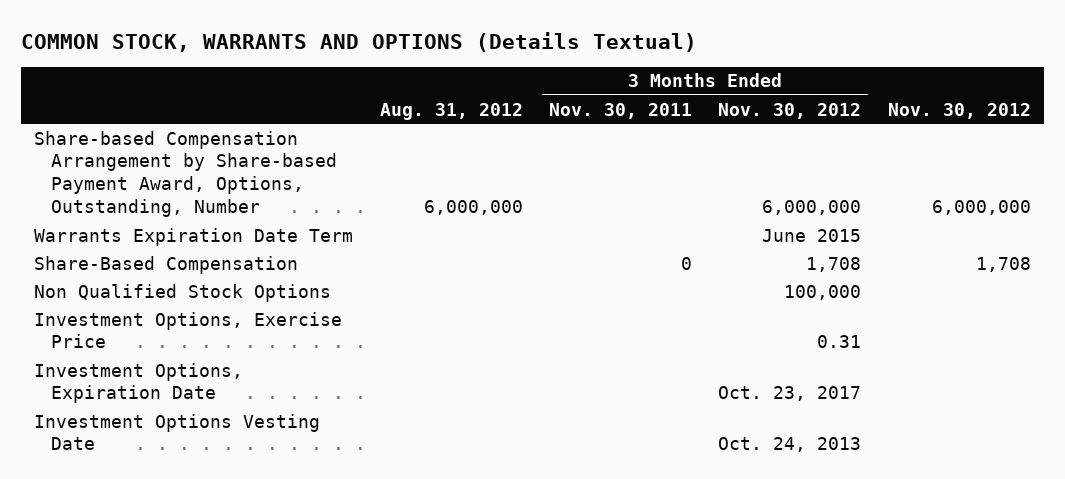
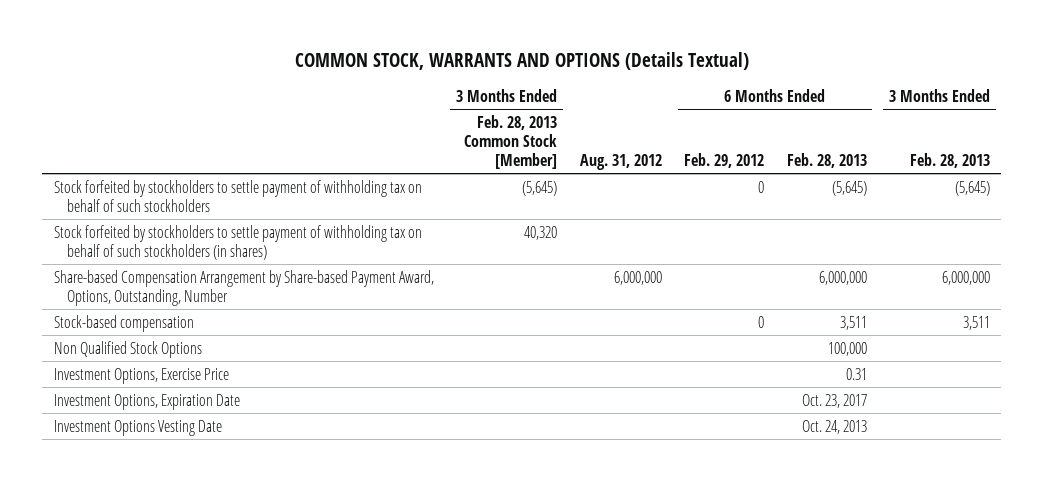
- | Aug. 31, 2012 | 3 Months Ended Nov. 30, 2011 | 3 Months Ended Nov. 30, 2012 | Nov. 30, 2012
+ | 3 Months Ended Feb. 28, 2013 Common Stock [Member] | Aug. 31, 2012 | 6 Months Ended Feb. 29, 2012 | 6 Months Ended Feb. 28, 2013 | 3 Months Ended Feb. 28, 2013
+ Stock forfeited by stockholders to settle payment of withholding tax on behalf of such stockholders | (5,645) | | 0 | (5,645) | (5,645)
+ Stock forfeited by stockholders to settle payment of withholding tax on behalf of such stockholders (in shares) | 40,320 | | | |
- Warrants Expiration Date Term | | | June 2015 |
- Share-Based Compensation | | 0 | 1,708 | 1,708
+ Stock-based compensation | | | 0 | 3,511 | 3,511

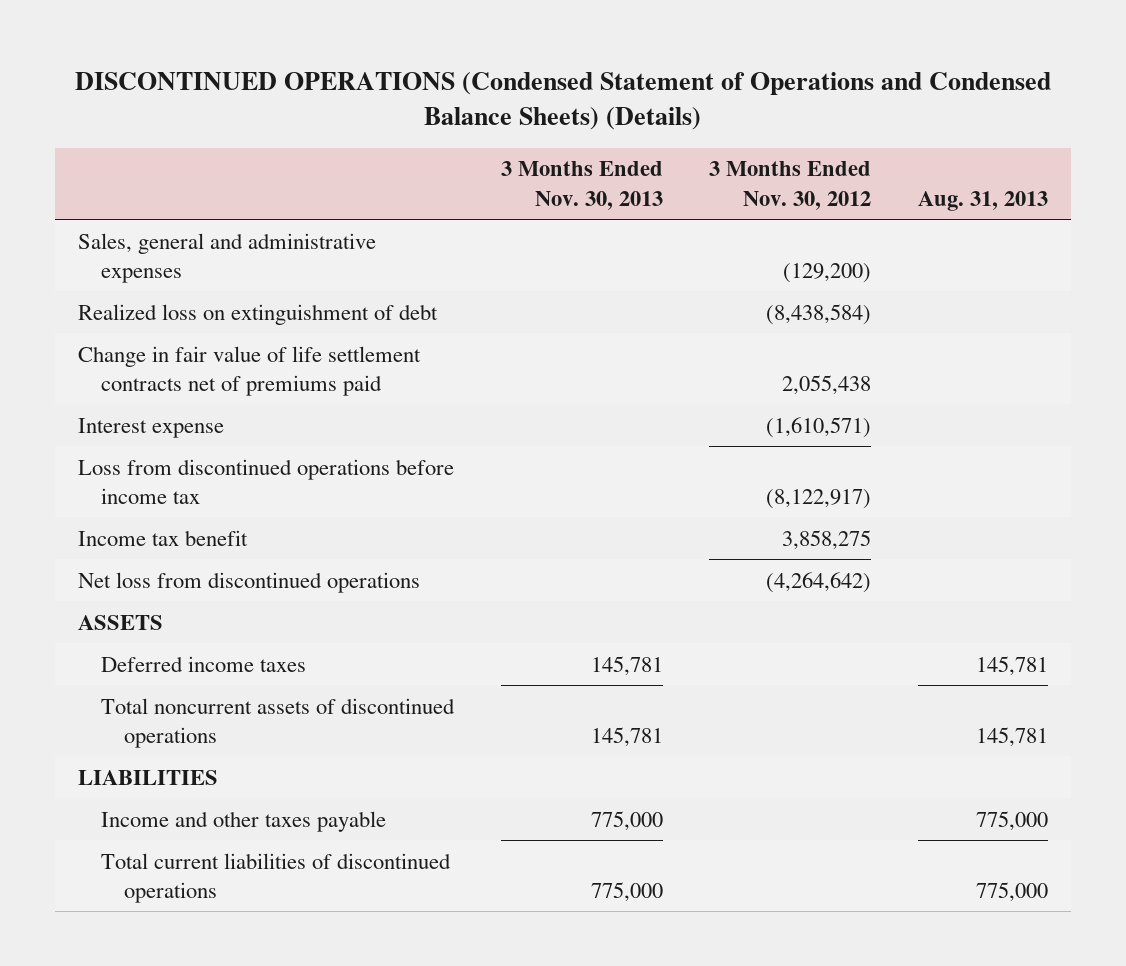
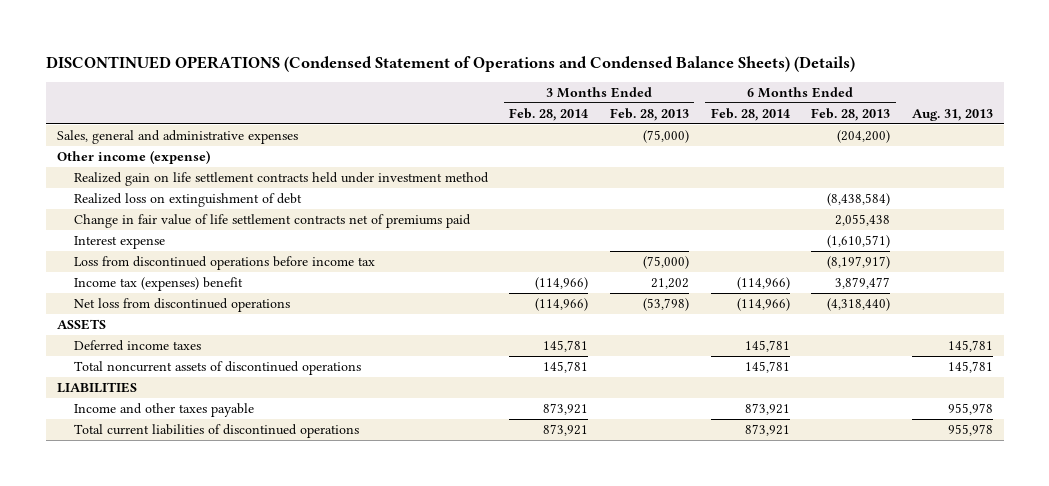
- | 3 Months Ended Nov. 30, 2013 | 3 Months Ended Nov. 30, 2012 | Aug. 31, 2013
+ | 3 Months Ended Feb. 28, 2014 | 3 Months Ended Feb. 28, 2013 | 6 Months Ended Feb. 28, 2014 | 6 Months Ended Feb. 28, 2013 | Aug. 31, 2013
+ Other income (expense)
+ Realized gain on life settlement contracts held under investment method
- Income tax benefit | | 3,858,275 |
+ Income tax (expenses) benefit | (114,966) | 21,202 | (114,966) | 3,879,477 |
- Income and other taxes payable | 775,000 | | 775,000
- Total current liabilities of discontinued operations | 775,000 | | 775,000
+ Income and other taxes payable | 873,921 | | 873,921 | | 955,978
+ Total current liabilities of discontinued operations | 873,921 | | 873,921 | | 955,978

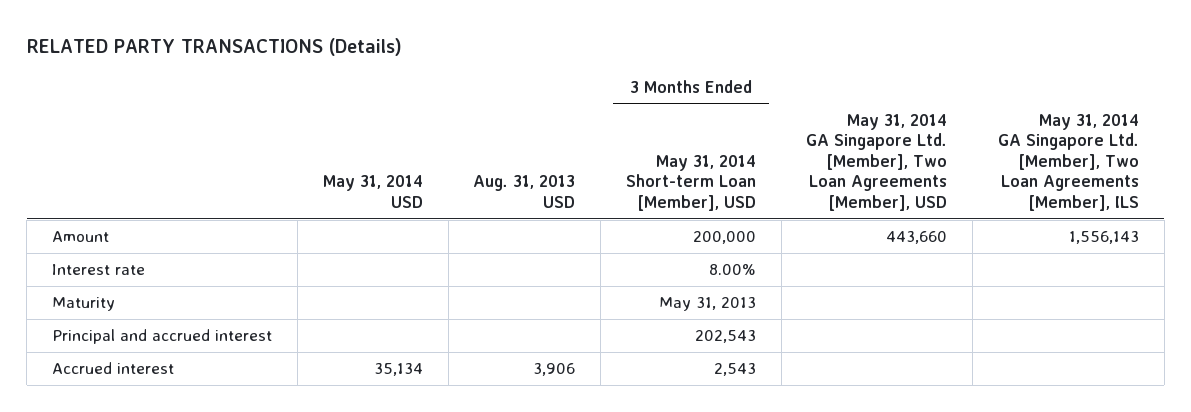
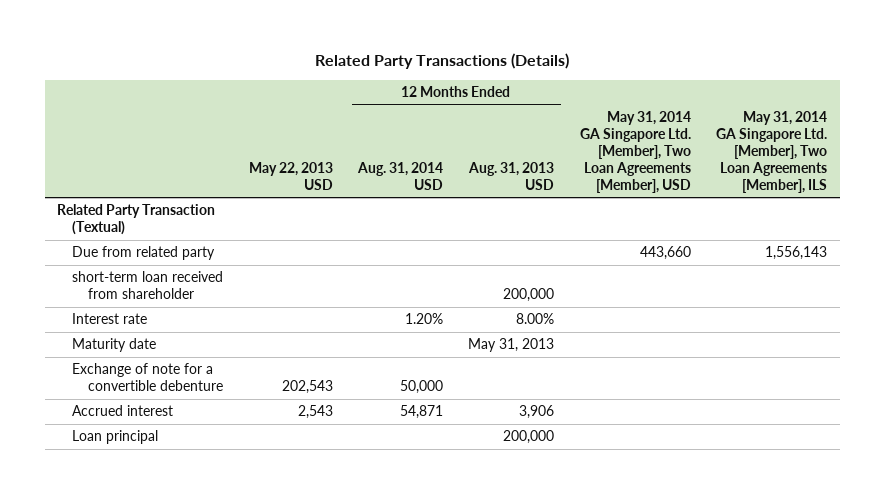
- RELATED PARTY TRANSACTIONS (Details)
+ Related Party Transactions (Details)
- | May 31, 2014 USD | Aug. 31, 2013 USD | 3 Months Ended May 31, 2014 Short-term Loan [Member], USD | May 31, 2014 GA Singapore Ltd. [Member], Two Loan Agreements [Member], USD | May 31, 2014 GA Singapore Ltd. [Member], Two Loan Agreements [Member], ILS
+ | May 22, 2013 USD | 12 Months Ended Aug. 31, 2014 USD | 12 Months Ended Aug. 31, 2013 USD | May 31, 2014 GA Singapore Ltd. [Member], Two Loan Agreements [Member], USD | May 31, 2014 GA Singapore Ltd. [Member], Two Loan Agreements [Member], ILS
- Amount | | | 200,000 | 443,660 | 1,556,143
+ Related Party Transaction (Textual)
+ Due from related party | | | | 443,660 | 1,556,143
+ short-term loan received from shareholder | | | 200,000 | |
- Maturity | | | May 31, 2013 | |
- Principal and accrued interest | | | 202,543 | |
+ Maturity date | | | May 31, 2013 | |
+ Exchange of note for a convertible debenture | 202,543 | 50,000 | | |
+ Loan principal | | | 200,000 | |

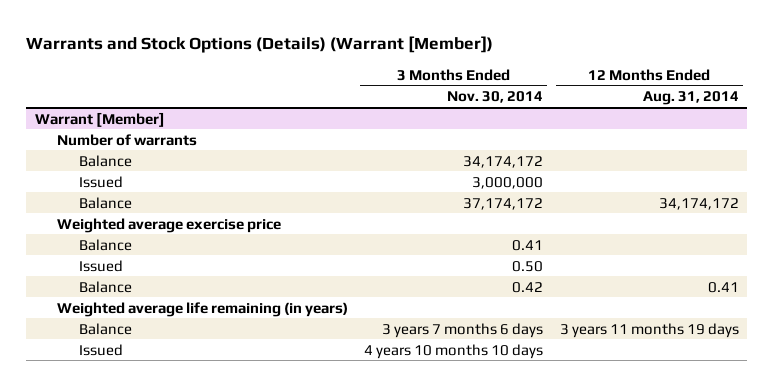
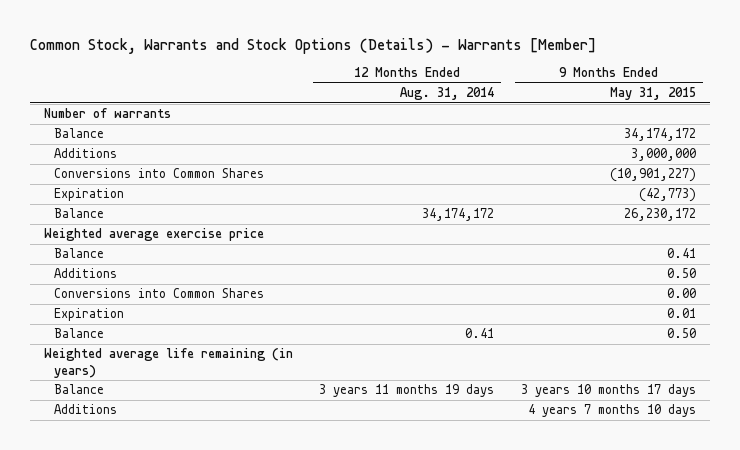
- Warrants and Stock Options (Details) (Warrant [Member])
+ Common Stock, Warrants and Stock Options (Details) - Warrants [Member]
- | 3 Months Ended Nov. 30, 2014 | 12 Months Ended Aug. 31, 2014
+ | 12 Months Ended Aug. 31, 2014 | 9 Months Ended May 31, 2015
- Warrant [Member]
- Issued | 3,000,000 |
+ Additions | | 3,000,000
+ Conversions into Common Shares | | (10,901,227)
+ Expiration | | (42,773)
- Issued | 0.50 |
+ Additions | | 0.50
+ Conversions into Common Shares | | 0.00
+ Expiration | | 0.01
- Issued | 4 years 10 months 10 days |
+ Additions | | 4 years 7 months 10 days

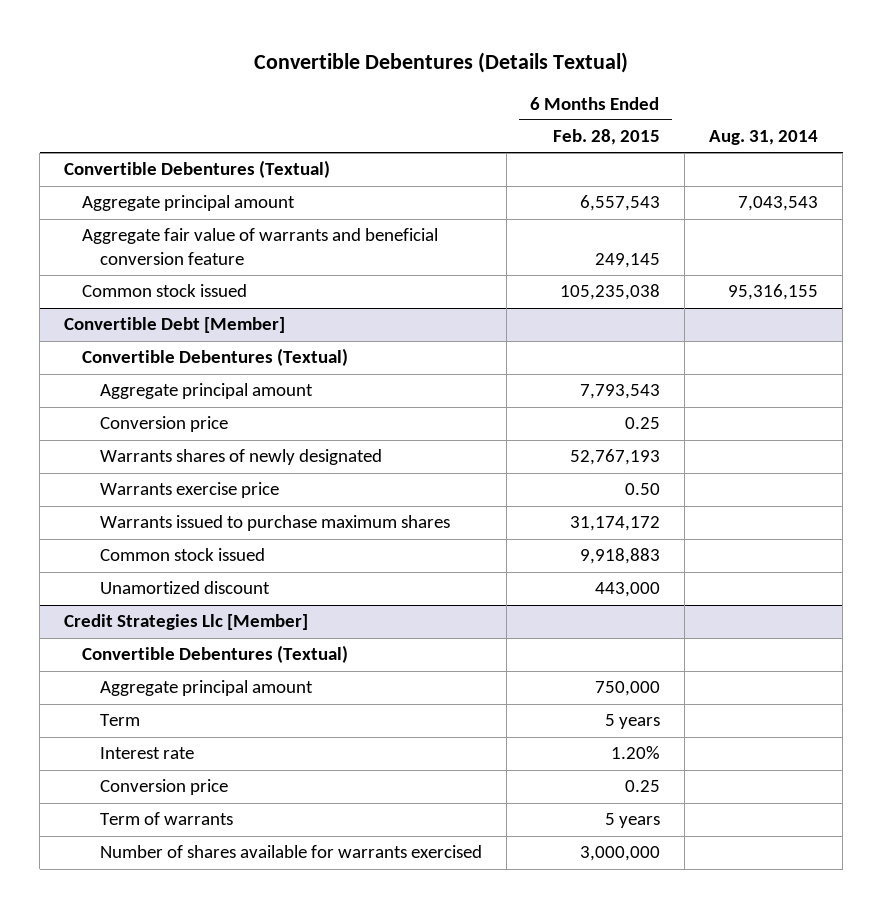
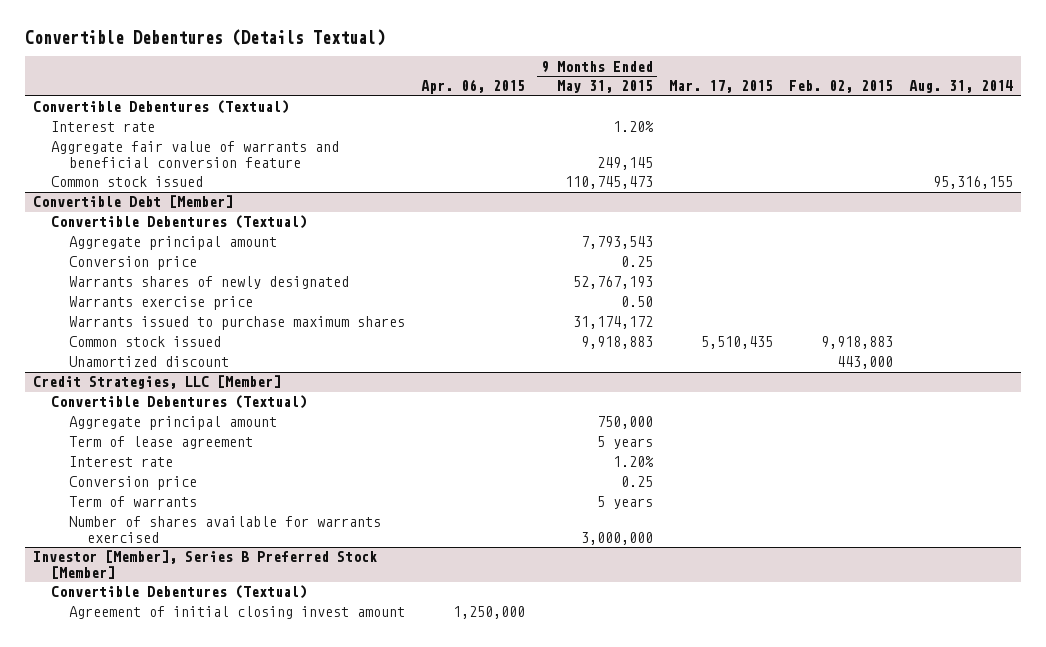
- | 6 Months Ended Feb. 28, 2015 | Aug. 31, 2014
+ | Apr. 06, 2015 | 9 Months Ended May 31, 2015 | Mar. 17, 2015 | Feb. 02, 2015 | Aug. 31, 2014
- Aggregate principal amount | 6,557,543 | 7,043,543
+ Interest rate | | 1.20% | | |
- Credit Strategies Llc [Member]
+ Credit Strategies, LLC [Member]
- Term | 5 years |
+ Term of lease agreement | | 5 years | | |
+ Investor [Member], Series B Preferred Stock [Member]
+ Convertible Debentures (Textual)
+ Agreement of initial closing invest amount | 1,250,000 | | | |

